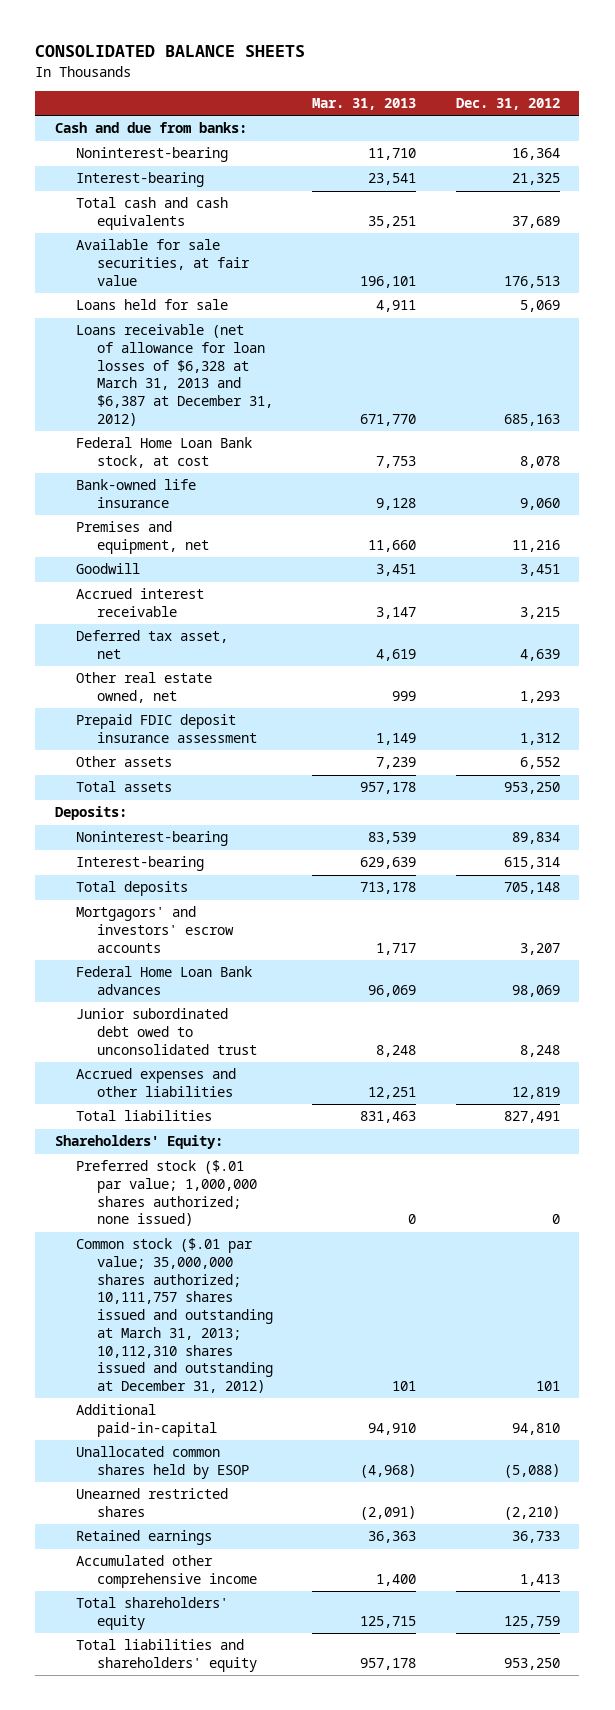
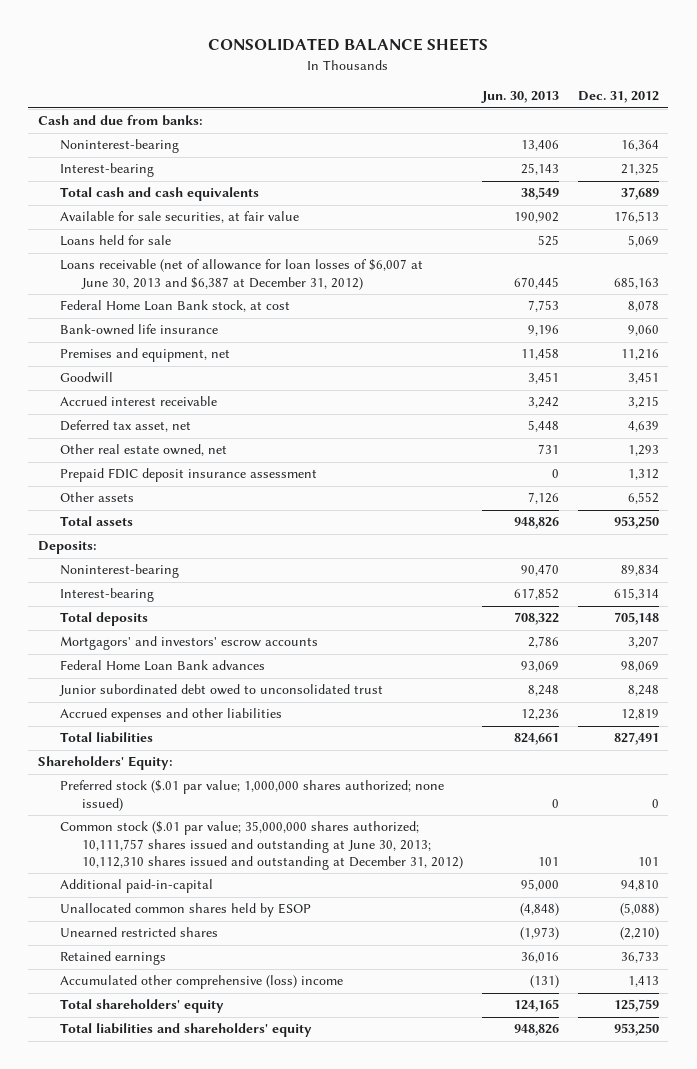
- | Mar. 31, 2013 | Dec. 31, 2012
+ | Jun. 30, 2013 | Dec. 31, 2012
- Loans receivable (net of allowance for loan losses of $6,328 at March 31, 2013 and $6,387 at December 31, 2012) | 671,770 | 685,163
+ Loans receivable (net of allowance for loan losses of $6,007 at June 30, 2013 and $6,387 at December 31, 2012) | 670,445 | 685,163
- Common stock ($.01 par value; 35,000,000 shares authorized; 10,111,757 shares issued and outstanding at March 31, 2013; 10,112,310 shares issued and outstanding at December 31, 2012) | 101 | 101
+ Common stock ($.01 par value; 35,000,000 shares authorized; 10,111,757 shares issued and outstanding at June 30, 2013; 10,112,310 shares issued and outstanding at December 31, 2012) | 101 | 101
- Accumulated other comprehensive income | 1,400 | 1,413
+ Accumulated other comprehensive (loss) income | (131) | 1,413

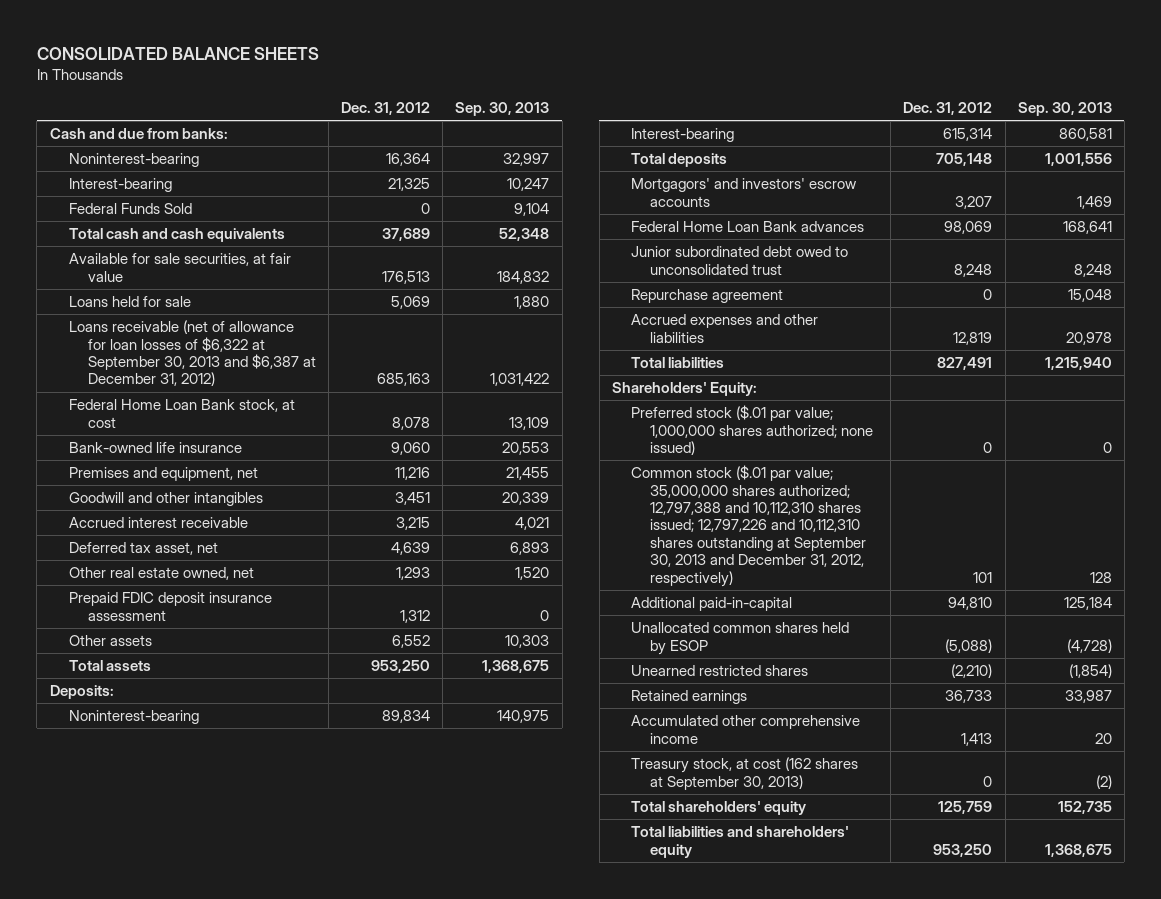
- | Jun. 30, 2013 | Dec. 31, 2012
+ | Dec. 31, 2012 | Sep. 30, 2013
+ Federal Funds Sold | 0 | 9,104
- Loans receivable (net of allowance for loan losses of $6,007 at June 30, 2013 and $6,387 at December 31, 2012) | 670,445 | 685,163
+ Loans receivable (net of allowance for loan losses of $6,322 at September 30, 2013 and $6,387 at December 31, 2012) | 685,163 | 1,031,422
- Goodwill | 3,451 | 3,451
+ Goodwill and other intangibles | 3,451 | 20,339
+ Repurchase agreement | 0 | 15,048
- Common stock ($.01 par value; 35,000,000 shares authorized; 10,111,757 shares issued and outstanding at June 30, 2013; 10,112,310 shares issued and outstanding at December 31, 2012) | 101 | 101
+ Common stock ($.01 par value; 35,000,000 shares authorized; 12,797,388 and 10,112,310 shares issued; 12,797,226 and 10,112,310 shares outstanding at September 30, 2013 and December 31, 2012, respectively) | 101 | 128
- Accumulated other comprehensive (loss) income | (131) | 1,413
+ Accumulated other comprehensive income | 1,413 | 20
+ Treasury stock, at cost (162 shares at September 30, 2013) | 0 | (2)

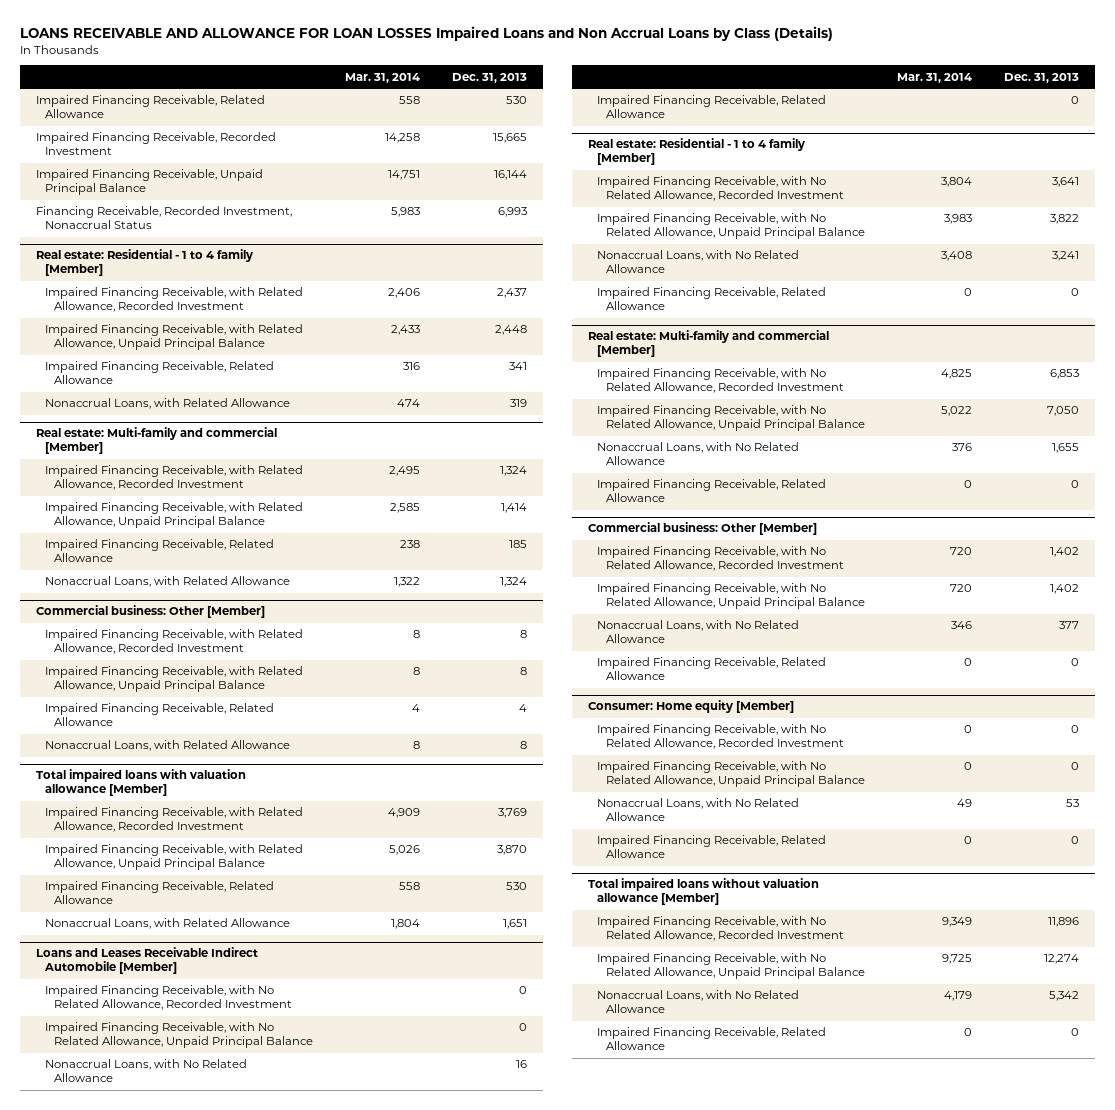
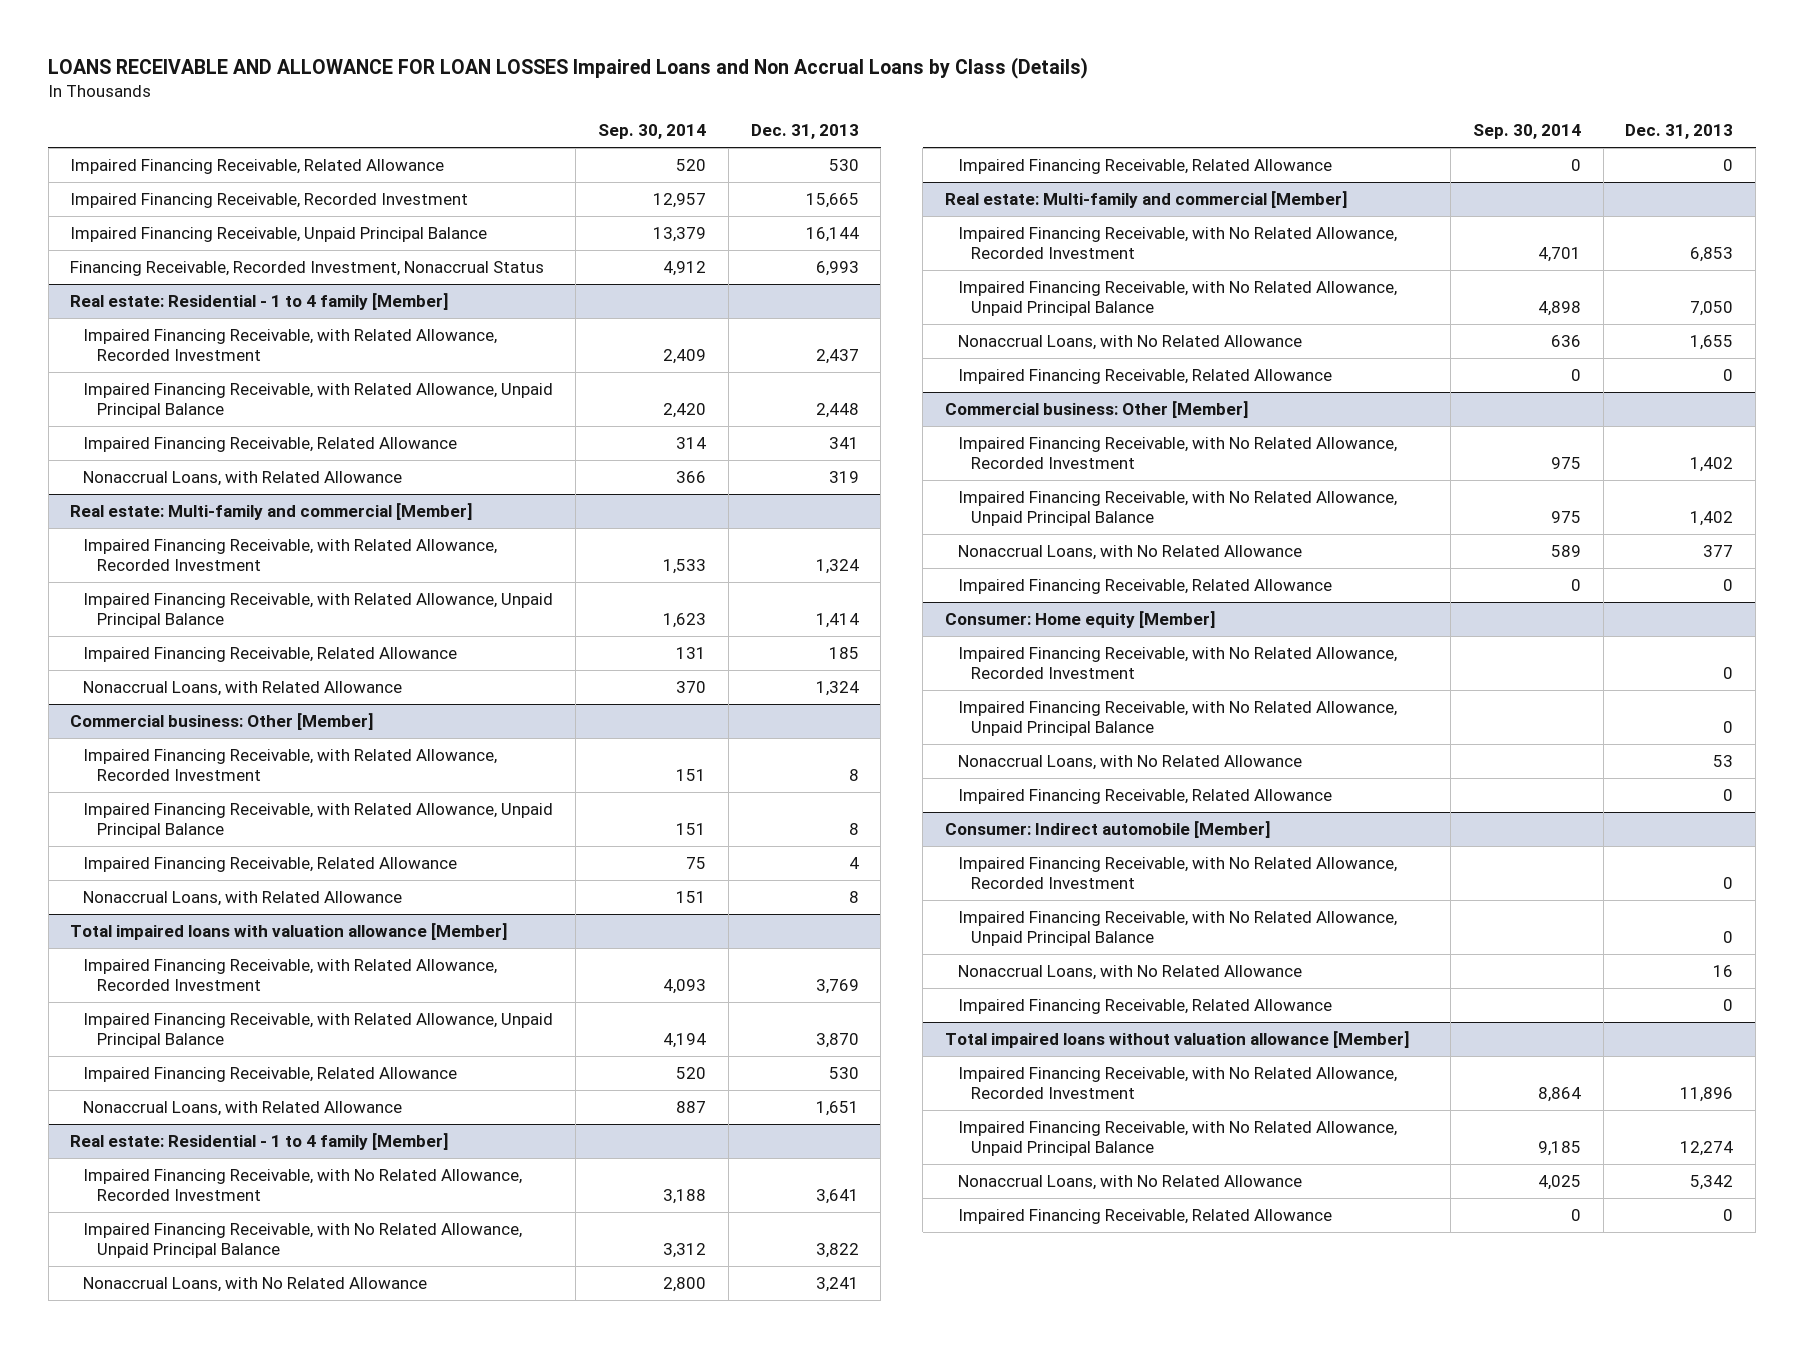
- | Mar. 31, 2014 | Dec. 31, 2013
+ | Sep. 30, 2014 | Dec. 31, 2013
- Loans and Leases Receivable Indirect Automobile [Member]
- Impaired Financing Receivable, with No Related Allowance, Recorded Investment | | 0
- Impaired Financing Receivable, with No Related Allowance, Unpaid Principal Balance | | 0
- Nonaccrual Loans, with No Related Allowance | | 16
- Impaired Financing Receivable, Related Allowance | | 0
+ Consumer: Indirect automobile [Member]
+ Impaired Financing Receivable, with No Related Allowance, Recorded Investment | | 0
+ Impaired Financing Receivable, with No Related Allowance, Unpaid Principal Balance | | 0
+ Nonaccrual Loans, with No Related Allowance | | 16
+ Impaired Financing Receivable, Related Allowance | | 0

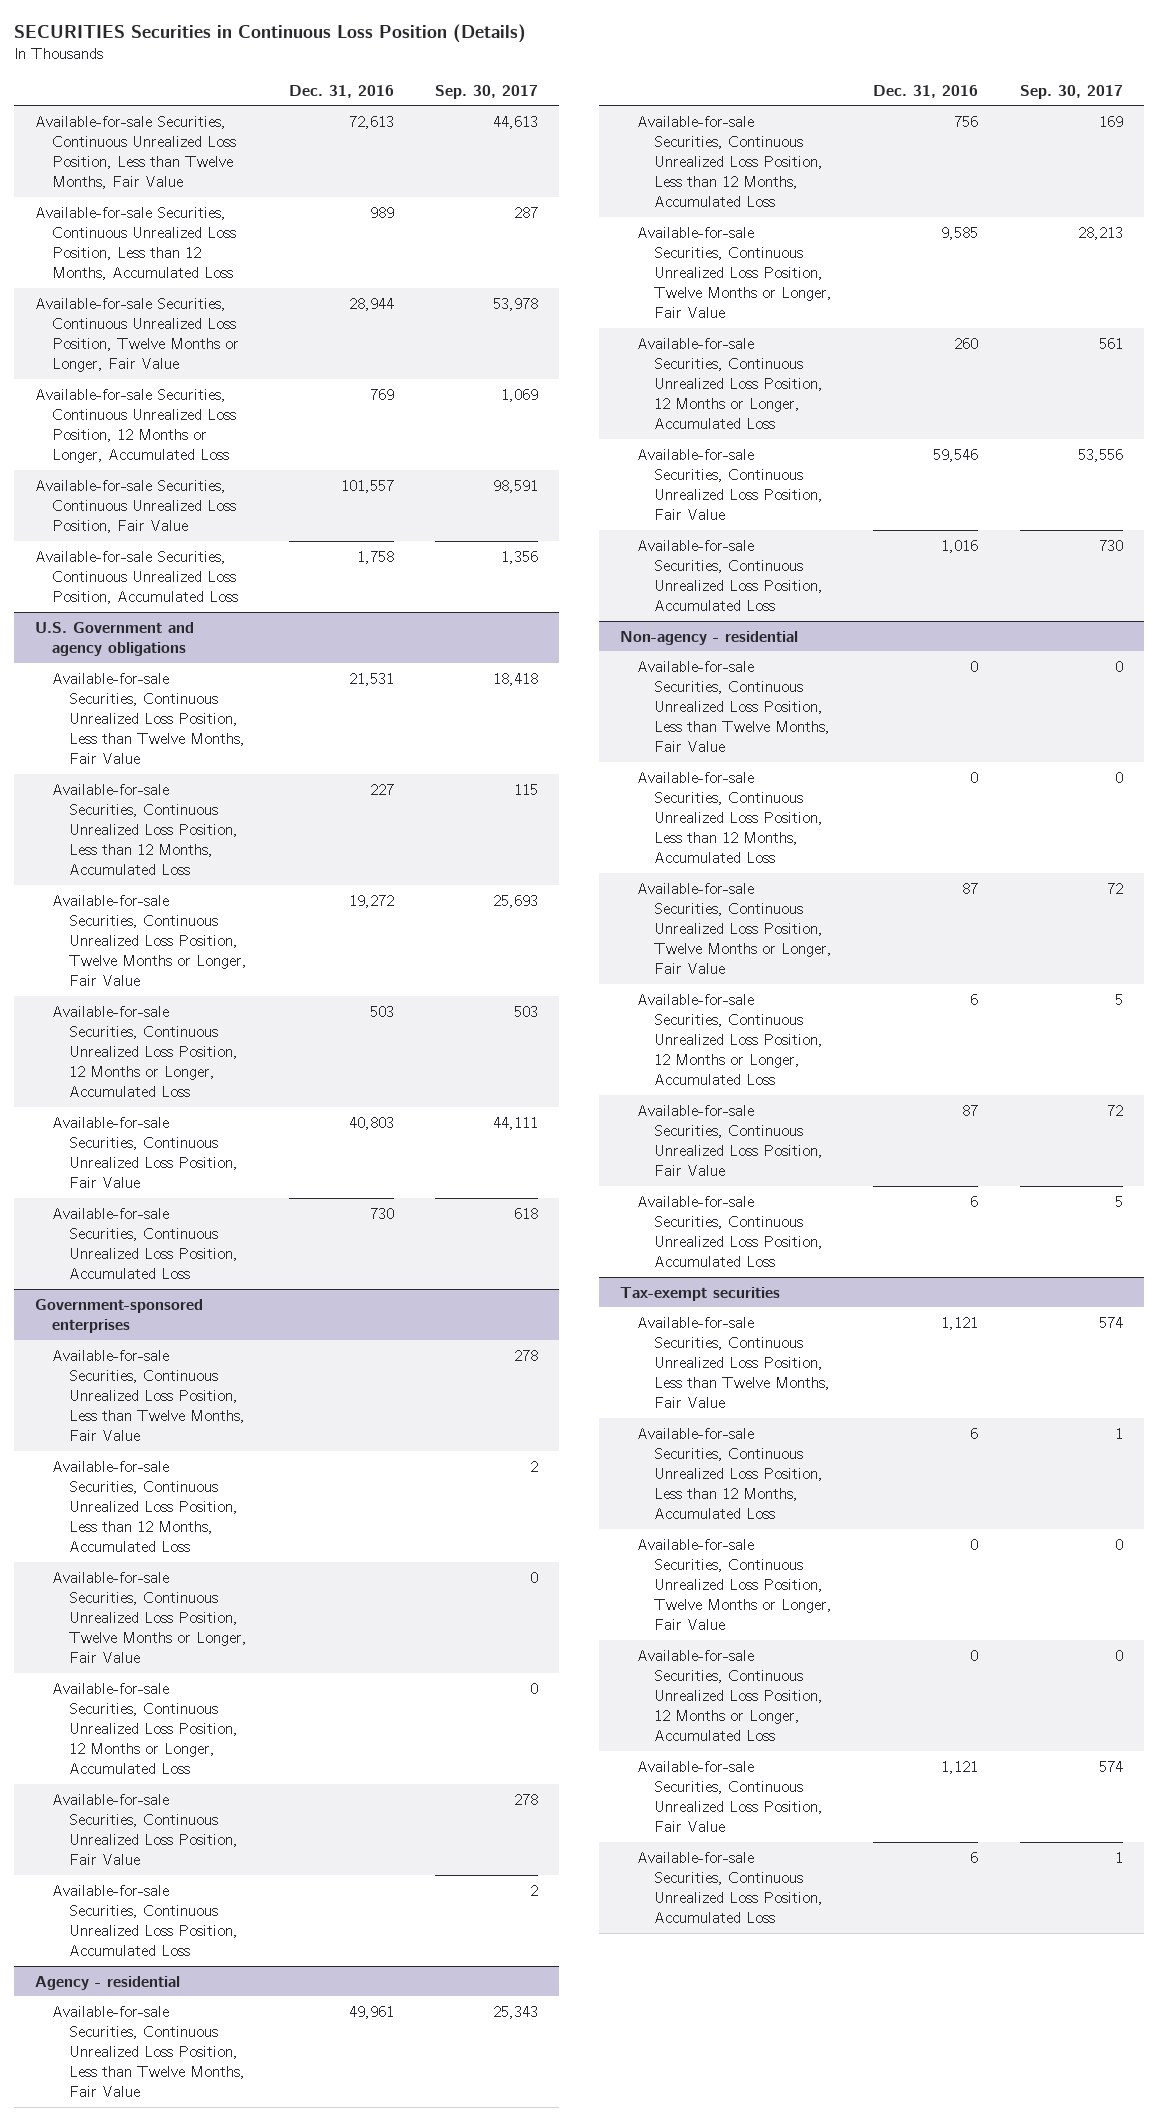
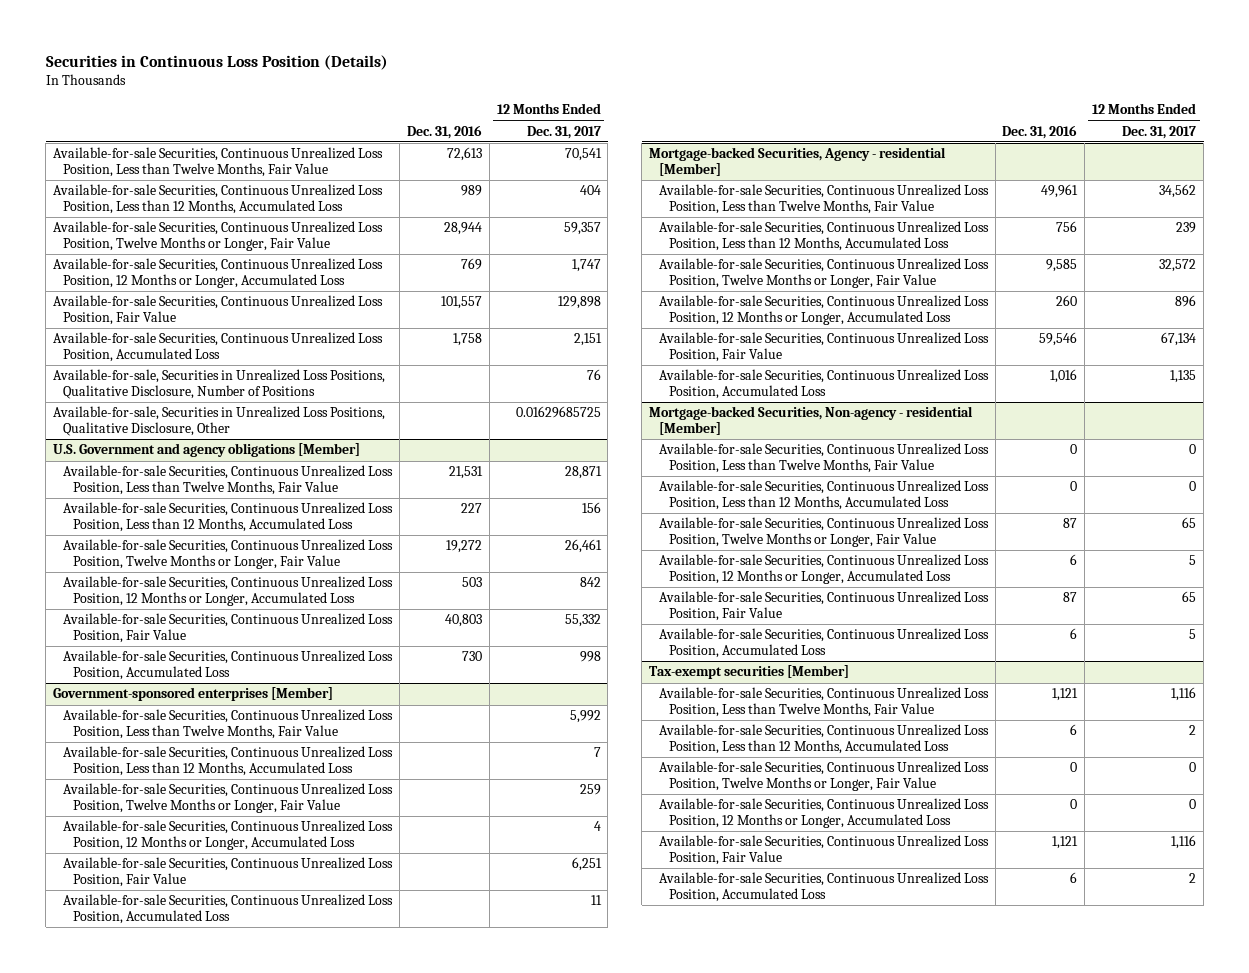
- SECURITIES Securities in Continuous Loss Position (Details)
+ Securities in Continuous Loss Position (Details)
- | Dec. 31, 2016 | Sep. 30, 2017
+ | Dec. 31, 2016 | 12 Months Ended Dec. 31, 2017
- U.S. Government and agency obligations
+ Available-for-sale, Securities in Unrealized Loss Positions, Qualitative Disclosure, Number of Positions | | 76
+ Available-for-sale, Securities in Unrealized Loss Positions, Qualitative Disclosure, Other | | 0.01629685725
+ U.S. Government and agency obligations [Member]
- Government-sponsored enterprises
+ Government-sponsored enterprises [Member]
- Agency - residential
+ Mortgage-backed Securities, Agency - residential [Member]
- Non-agency - residential
+ Mortgage-backed Securities, Non-agency - residential [Member]
- Tax-exempt securities
+ Tax-exempt securities [Member]

